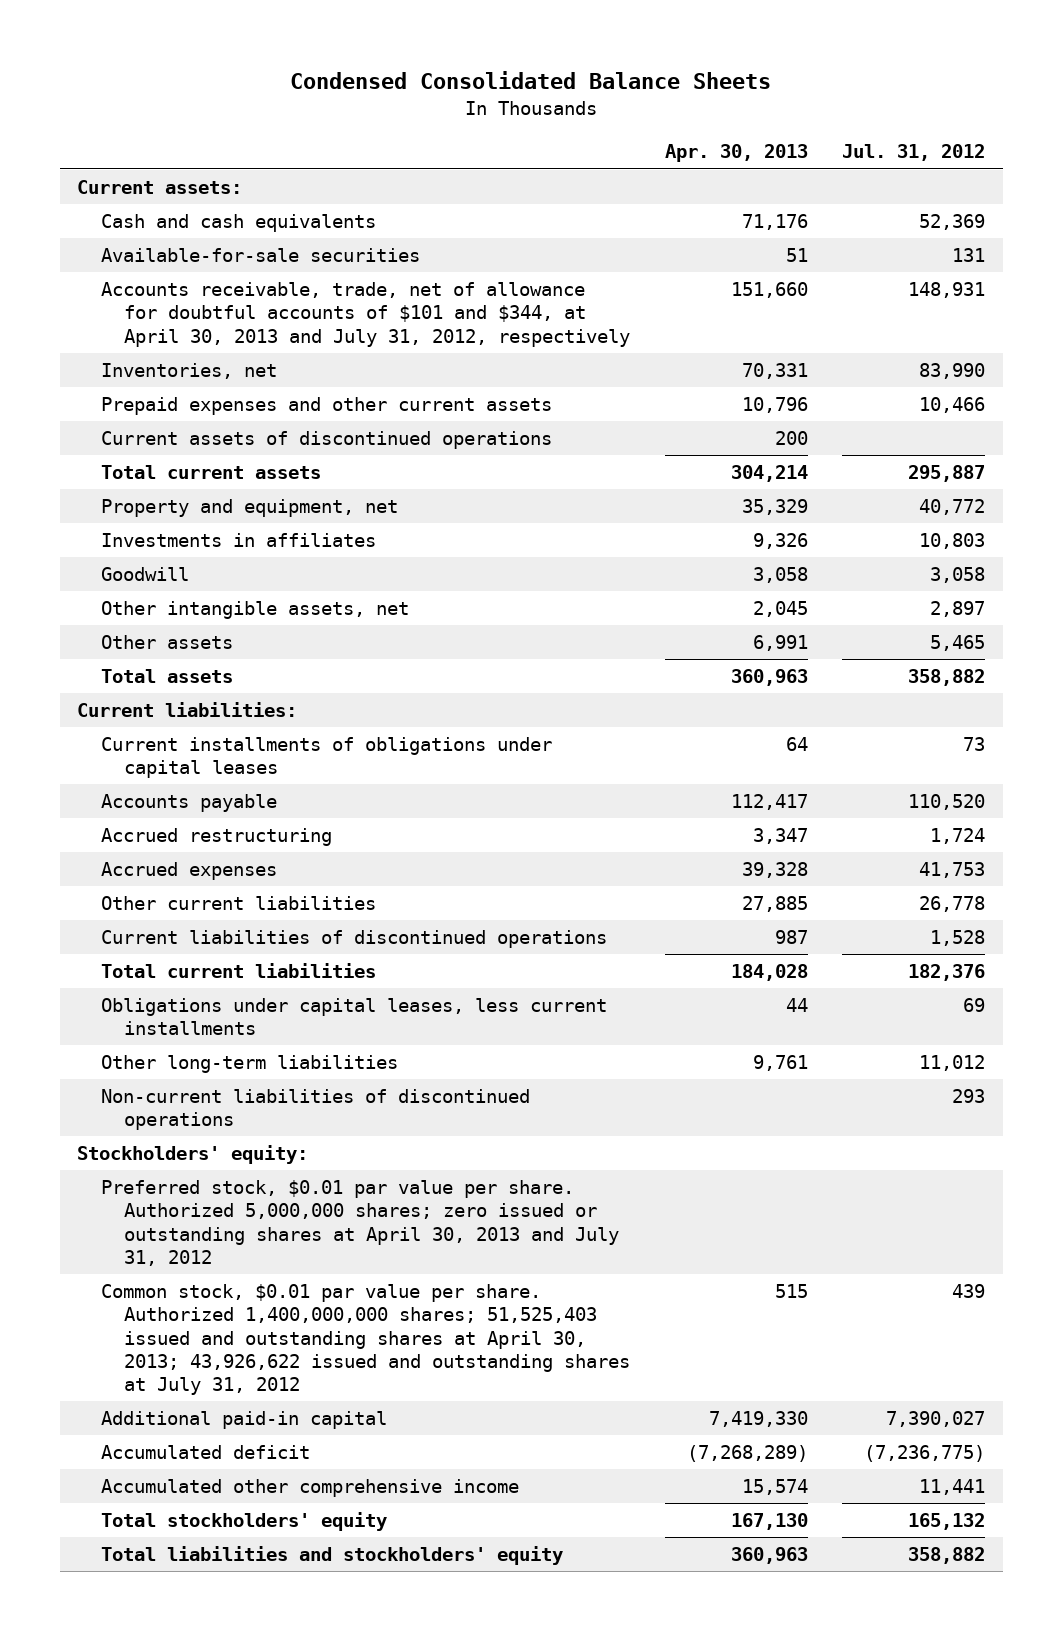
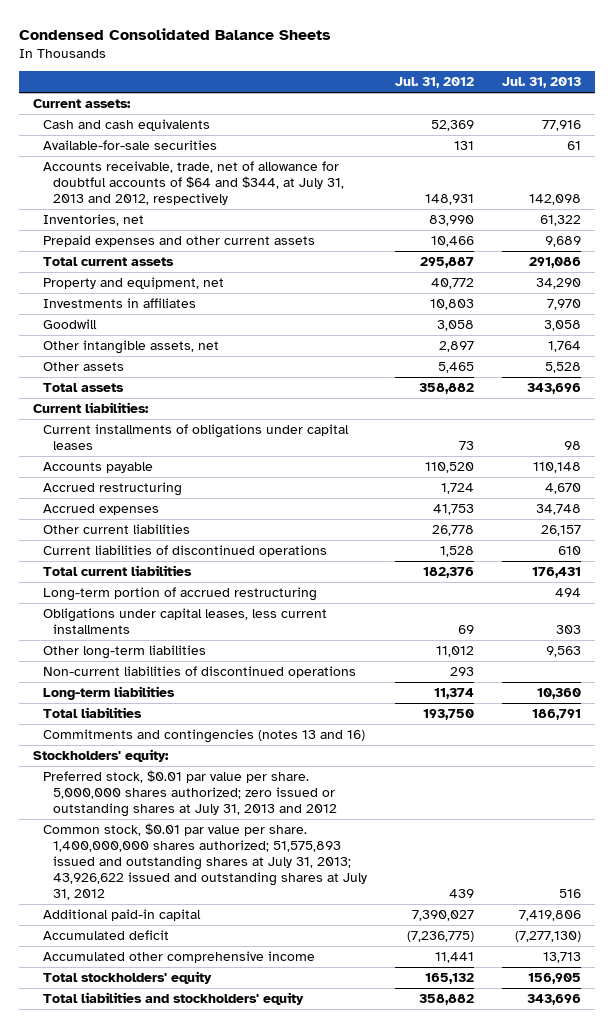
- | Apr. 30, 2013 | Jul. 31, 2012
+ | Jul. 31, 2012 | Jul. 31, 2013
- Accounts receivable, trade, net of allowance for doubtful accounts of $101 and $344, at April 30, 2013 and July 31, 2012, respectively | 151,660 | 148,931
+ Accounts receivable, trade, net of allowance for doubtful accounts of $64 and $344, at July 31, 2013 and 2012, respectively | 148,931 | 142,098
- Current assets of discontinued operations | 200 |
+ Long-term portion of accrued restructuring | | 494
+ Long-term liabilities | 11,374 | 10,360
+ Total liabilities | 193,750 | 186,791
+ Commitments and contingencies (notes 13 and 16)
- Preferred stock, $0.01 par value per share. Authorized 5,000,000 shares; zero issued or outstanding shares at April 30, 2013 and July 31, 2012
- Common stock, $0.01 par value per share. Authorized 1,400,000,000 shares; 51,525,403 issued and outstanding shares at April 30, 2013; 43,926,622 issued and outstanding shares at July 31, 2012 | 515 | 439
+ Preferred stock, $0.01 par value per share. 5,000,000 shares authorized; zero issued or outstanding shares at July 31, 2013 and 2012
+ Common stock, $0.01 par value per share. 1,400,000,000 shares authorized; 51,575,893 issued and outstanding shares at July 31, 2013; 43,926,622 issued and outstanding shares at July 31, 2012 | 439 | 516

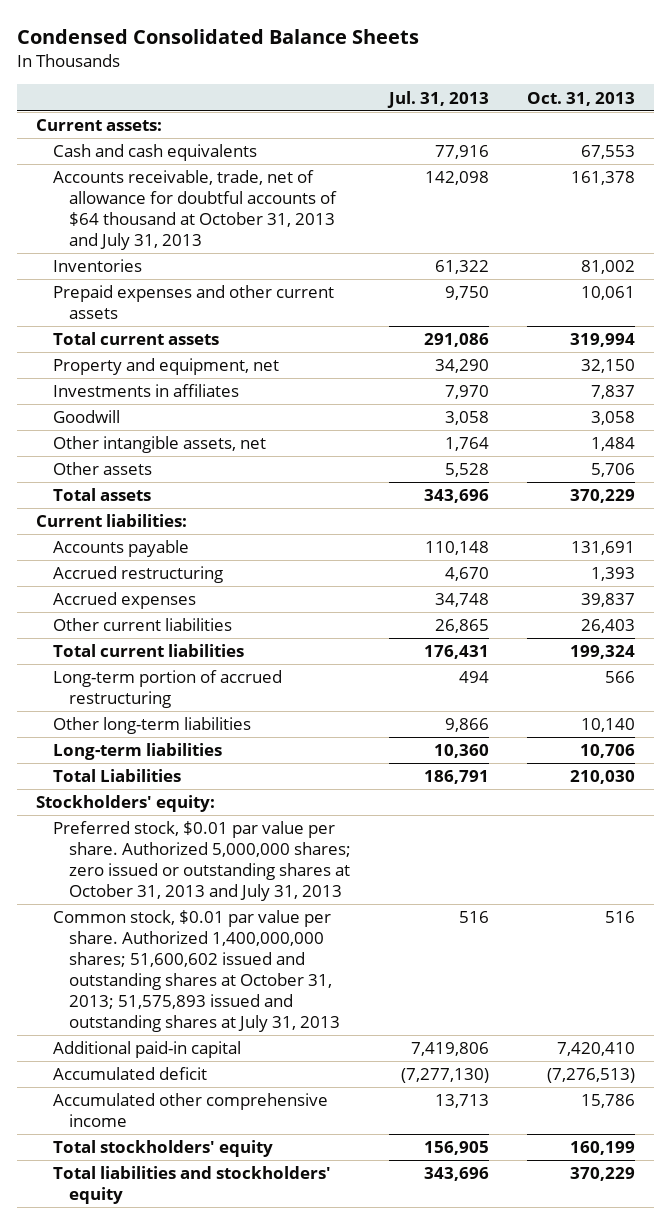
- | Jul. 31, 2012 | Jul. 31, 2013
+ | Jul. 31, 2013 | Oct. 31, 2013
- Available-for-sale securities | 131 | 61
- Accounts receivable, trade, net of allowance for doubtful accounts of $64 and $344, at July 31, 2013 and 2012, respectively | 148,931 | 142,098
- Inventories, net | 83,990 | 61,322
- Prepaid expenses and other current assets | 10,466 | 9,689
+ Accounts receivable, trade, net of allowance for doubtful accounts of $64 thousand at October 31, 2013 and July 31, 2013 | 142,098 | 161,378
+ Inventories | 61,322 | 81,002
+ Prepaid expenses and other current assets | 9,750 | 10,061
- Current installments of obligations under capital leases | 73 | 98
- Other current liabilities | 26,778 | 26,157
- Current liabilities of discontinued operations | 1,528 | 610
+ Other current liabilities | 26,865 | 26,403
- Obligations under capital leases, less current installments | 69 | 303
- Other long-term liabilities | 11,012 | 9,563
- Non-current liabilities of discontinued operations | 293 |
+ Other long-term liabilities | 9,866 | 10,140
- Total liabilities | 193,750 | 186,791
- Commitments and contingencies (notes 13 and 16)
+ Total Liabilities | 186,791 | 210,030
- Preferred stock, $0.01 par value per share. 5,000,000 shares authorized; zero issued or outstanding shares at July 31, 2013 and 2012
- Common stock, $0.01 par value per share. 1,400,000,000 shares authorized; 51,575,893 issued and outstanding shares at July 31, 2013; 43,926,622 issued and outstanding shares at July 31, 2012 | 439 | 516
+ Preferred stock, $0.01 par value per share. Authorized 5,000,000 shares; zero issued or outstanding shares at October 31, 2013 and July 31, 2013
+ Common stock, $0.01 par value per share. Authorized 1,400,000,000 shares; 51,600,602 issued and outstanding shares at October 31, 2013; 51,575,893 issued and outstanding shares at July 31, 2013 | 516 | 516

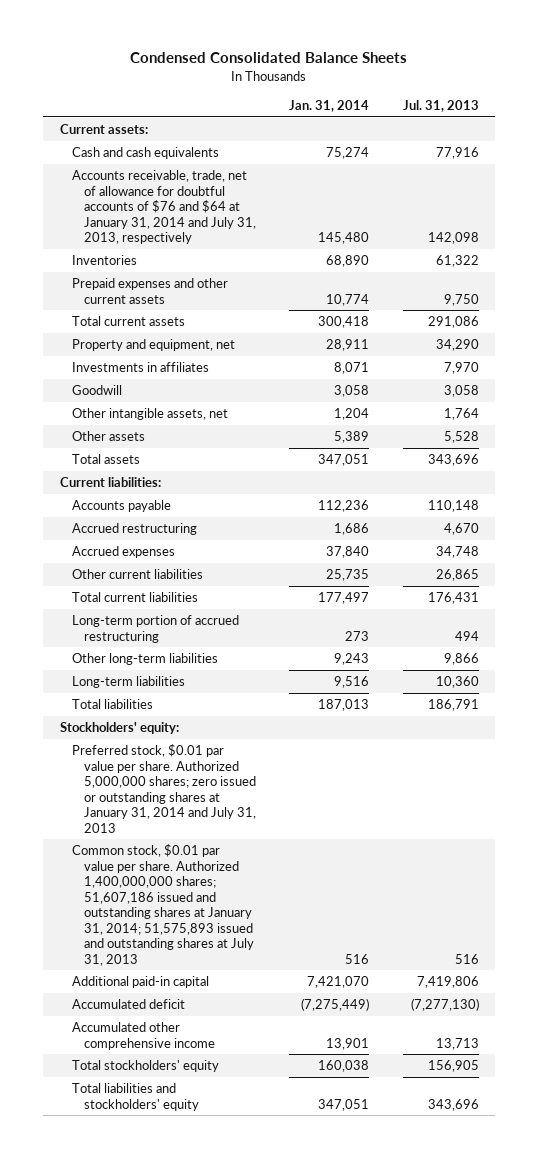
- | Jul. 31, 2013 | Oct. 31, 2013
+ | Jan. 31, 2014 | Jul. 31, 2013
- Accounts receivable, trade, net of allowance for doubtful accounts of $64 thousand at October 31, 2013 and July 31, 2013 | 142,098 | 161,378
+ Accounts receivable, trade, net of allowance for doubtful accounts of $76 and $64 at January 31, 2014 and July 31, 2013, respectively | 145,480 | 142,098
- Total Liabilities | 186,791 | 210,030
+ Total liabilities | 187,013 | 186,791
- Preferred stock, $0.01 par value per share. Authorized 5,000,000 shares; zero issued or outstanding shares at October 31, 2013 and July 31, 2013
- Common stock, $0.01 par value per share. Authorized 1,400,000,000 shares; 51,600,602 issued and outstanding shares at October 31, 2013; 51,575,893 issued and outstanding shares at July 31, 2013 | 516 | 516
+ Preferred stock, $0.01 par value per share. Authorized 5,000,000 shares; zero issued or outstanding shares at January 31, 2014 and July 31, 2013
+ Common stock, $0.01 par value per share. Authorized 1,400,000,000 shares; 51,607,186 issued and outstanding shares at January 31, 2014; 51,575,893 issued and outstanding shares at July 31, 2013 | 516 | 516

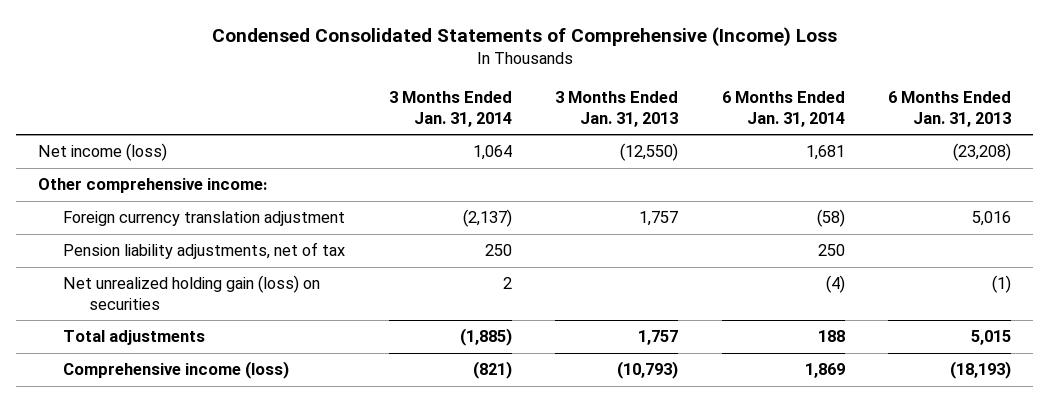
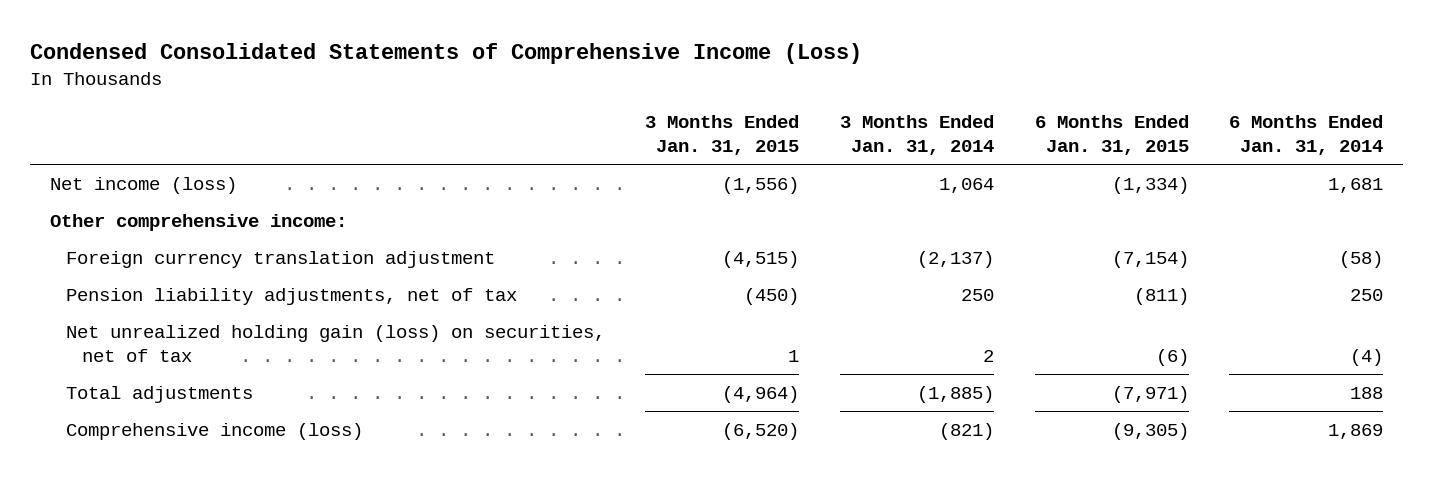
- Condensed Consolidated Statements of Comprehensive (Income) Loss
+ Condensed Consolidated Statements of Comprehensive Income (Loss)
- | 3 Months Ended Jan. 31, 2014 | 3 Months Ended Jan. 31, 2013 | 6 Months Ended Jan. 31, 2014 | 6 Months Ended Jan. 31, 2013
+ | 3 Months Ended Jan. 31, 2015 | 3 Months Ended Jan. 31, 2014 | 6 Months Ended Jan. 31, 2015 | 6 Months Ended Jan. 31, 2014
- Net unrealized holding gain (loss) on securities | 2 | | (4) | (1)
+ Net unrealized holding gain (loss) on securities, net of tax | 1 | 2 | (6) | (4)

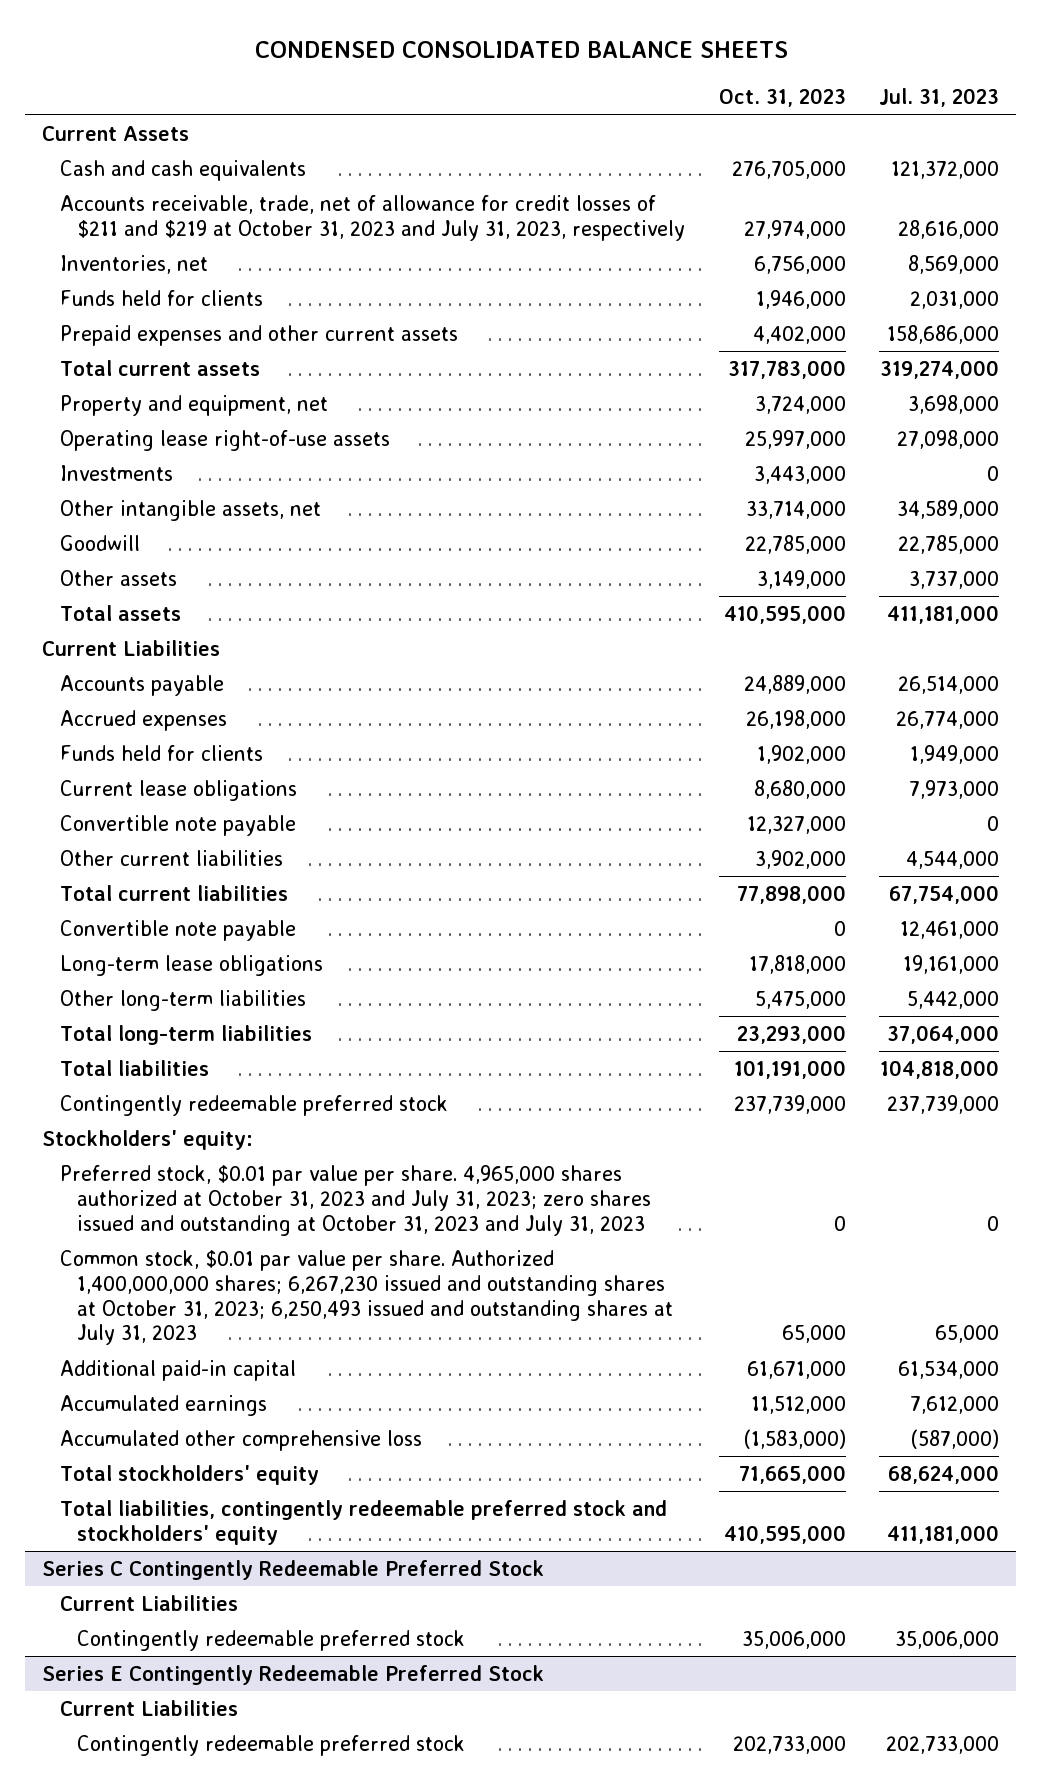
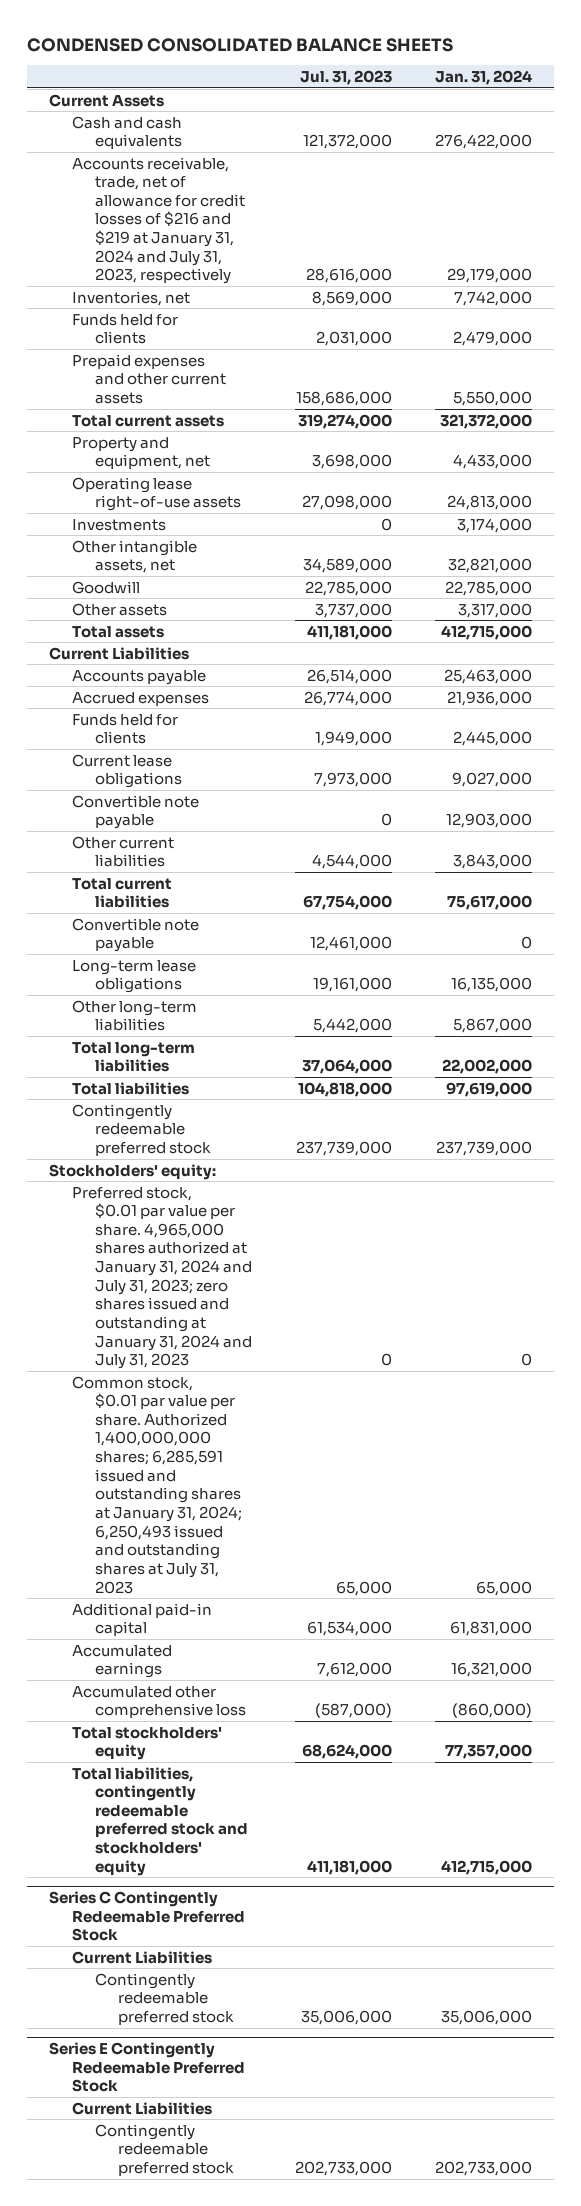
- | Oct. 31, 2023 | Jul. 31, 2023
+ | Jul. 31, 2023 | Jan. 31, 2024
- Accounts receivable, trade, net of allowance for credit losses of $211 and $219 at October 31, 2023 and July 31, 2023, respectively | 27,974,000 | 28,616,000
+ Accounts receivable, trade, net of allowance for credit losses of $216 and $219 at January 31, 2024 and July 31, 2023, respectively | 28,616,000 | 29,179,000
- Preferred stock, $0.01 par value per share. 4,965,000 shares authorized at October 31, 2023 and July 31, 2023; zero shares issued and outstanding at October 31, 2023 and July 31, 2023 | 0 | 0
- Common stock, $0.01 par value per share. Authorized 1,400,000,000 shares; 6,267,230 issued and outstanding shares at October 31, 2023; 6,250,493 issued and outstanding shares at July 31, 2023 | 65,000 | 65,000
+ Preferred stock, $0.01 par value per share. 4,965,000 shares authorized at January 31, 2024 and July 31, 2023; zero shares issued and outstanding at January 31, 2024 and July 31, 2023 | 0 | 0
+ Common stock, $0.01 par value per share. Authorized 1,400,000,000 shares; 6,285,591 issued and outstanding shares at January 31, 2024; 6,250,493 issued and outstanding shares at July 31, 2023 | 65,000 | 65,000

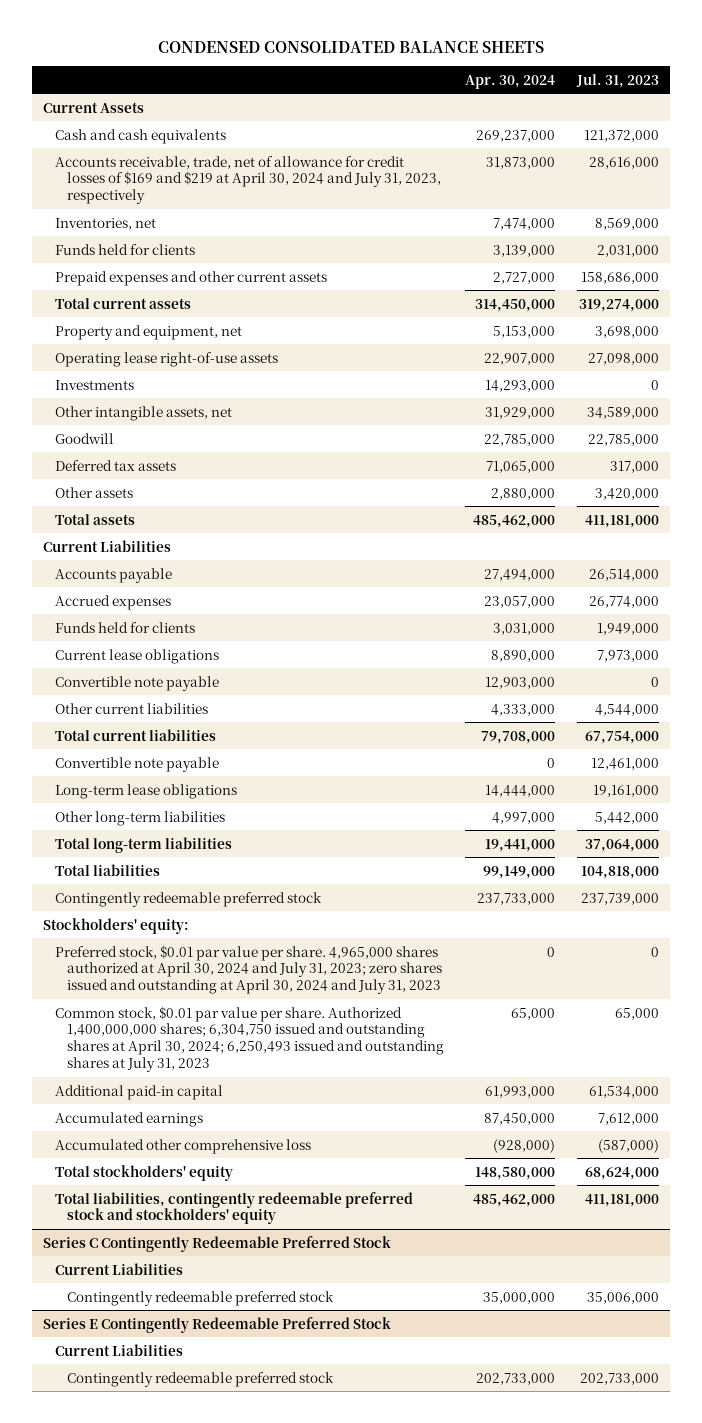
- | Jul. 31, 2023 | Jan. 31, 2024
+ | Apr. 30, 2024 | Jul. 31, 2023
- Accounts receivable, trade, net of allowance for credit losses of $216 and $219 at January 31, 2024 and July 31, 2023, respectively | 28,616,000 | 29,179,000
+ Accounts receivable, trade, net of allowance for credit losses of $169 and $219 at April 30, 2024 and July 31, 2023, respectively | 31,873,000 | 28,616,000
- Other assets | 3,737,000 | 3,317,000
+ Deferred tax assets | 71,065,000 | 317,000
+ Other assets | 2,880,000 | 3,420,000
- Preferred stock, $0.01 par value per share. 4,965,000 shares authorized at January 31, 2024 and July 31, 2023; zero shares issued and outstanding at January 31, 2024 and July 31, 2023 | 0 | 0
- Common stock, $0.01 par value per share. Authorized 1,400,000,000 shares; 6,285,591 issued and outstanding shares at January 31, 2024; 6,250,493 issued and outstanding shares at July 31, 2023 | 65,000 | 65,000
+ Preferred stock, $0.01 par value per share. 4,965,000 shares authorized at April 30, 2024 and July 31, 2023; zero shares issued and outstanding at April 30, 2024 and July 31, 2023 | 0 | 0
+ Common stock, $0.01 par value per share. Authorized 1,400,000,000 shares; 6,304,750 issued and outstanding shares at April 30, 2024; 6,250,493 issued and outstanding shares at July 31, 2023 | 65,000 | 65,000

